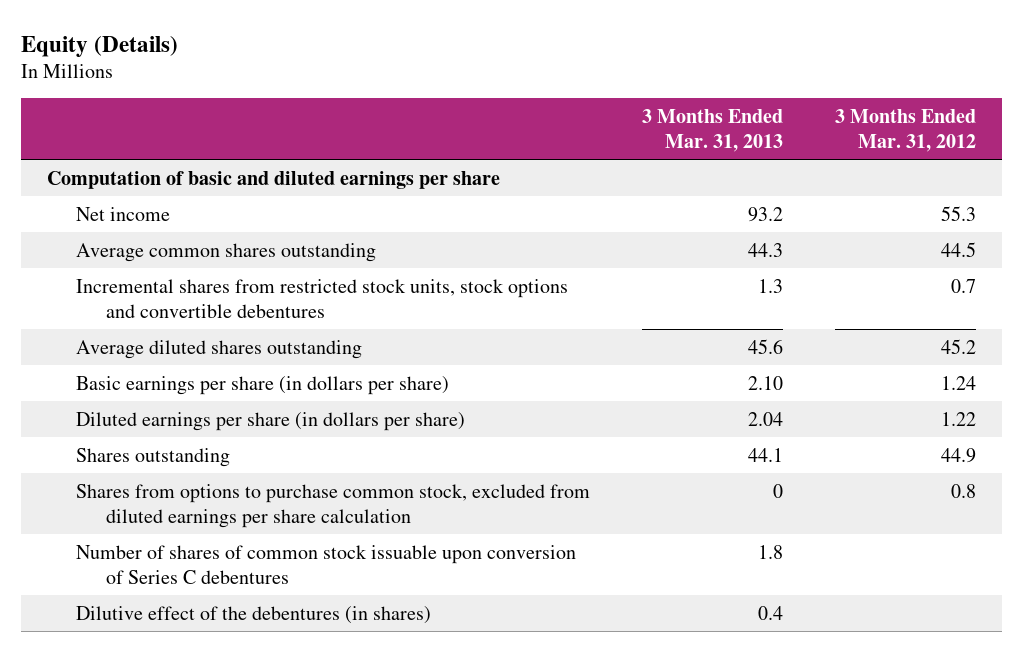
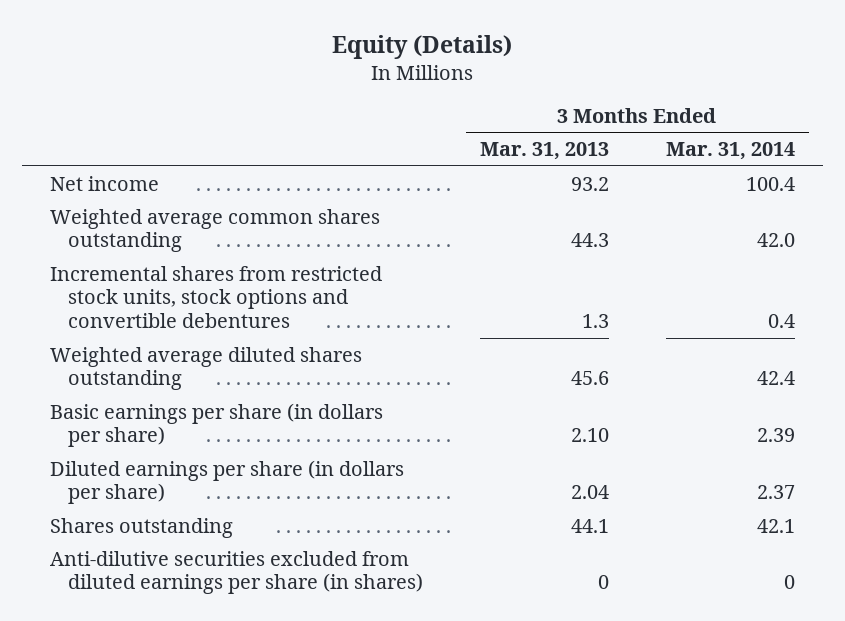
- | 3 Months Ended Mar. 31, 2013 | 3 Months Ended Mar. 31, 2012
+ | 3 Months Ended Mar. 31, 2013 | 3 Months Ended Mar. 31, 2014
- Computation of basic and diluted earnings per share
- Average common shares outstanding | 44.3 | 44.5
+ Weighted average common shares outstanding | 44.3 | 42.0
- Average diluted shares outstanding | 45.6 | 45.2
+ Weighted average diluted shares outstanding | 45.6 | 42.4
- Shares from options to purchase common stock, excluded from diluted earnings per share calculation | 0 | 0.8
- Number of shares of common stock issuable upon conversion of Series C debentures | 1.8 |
- Dilutive effect of the debentures (in shares) | 0.4 |
+ Anti-dilutive securities excluded from diluted earnings per share (in shares) | 0 | 0

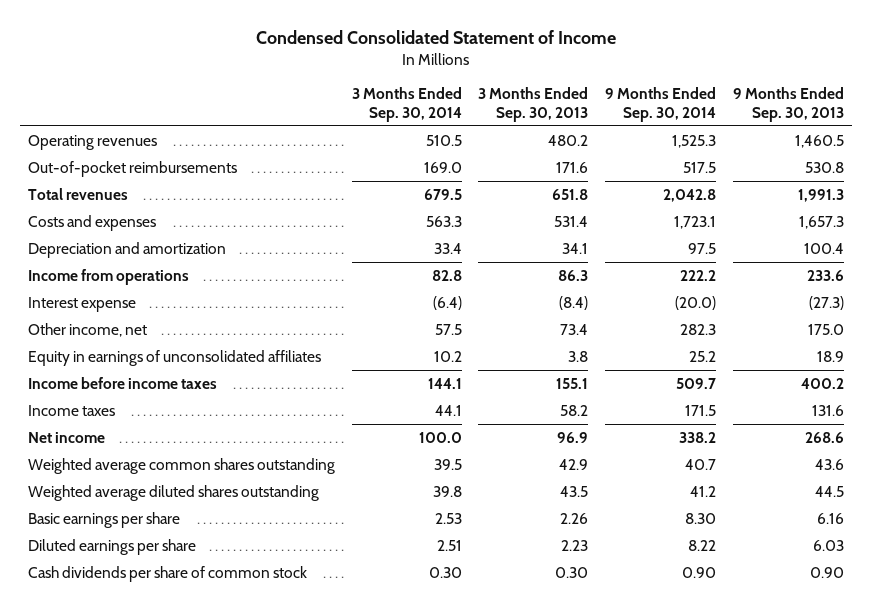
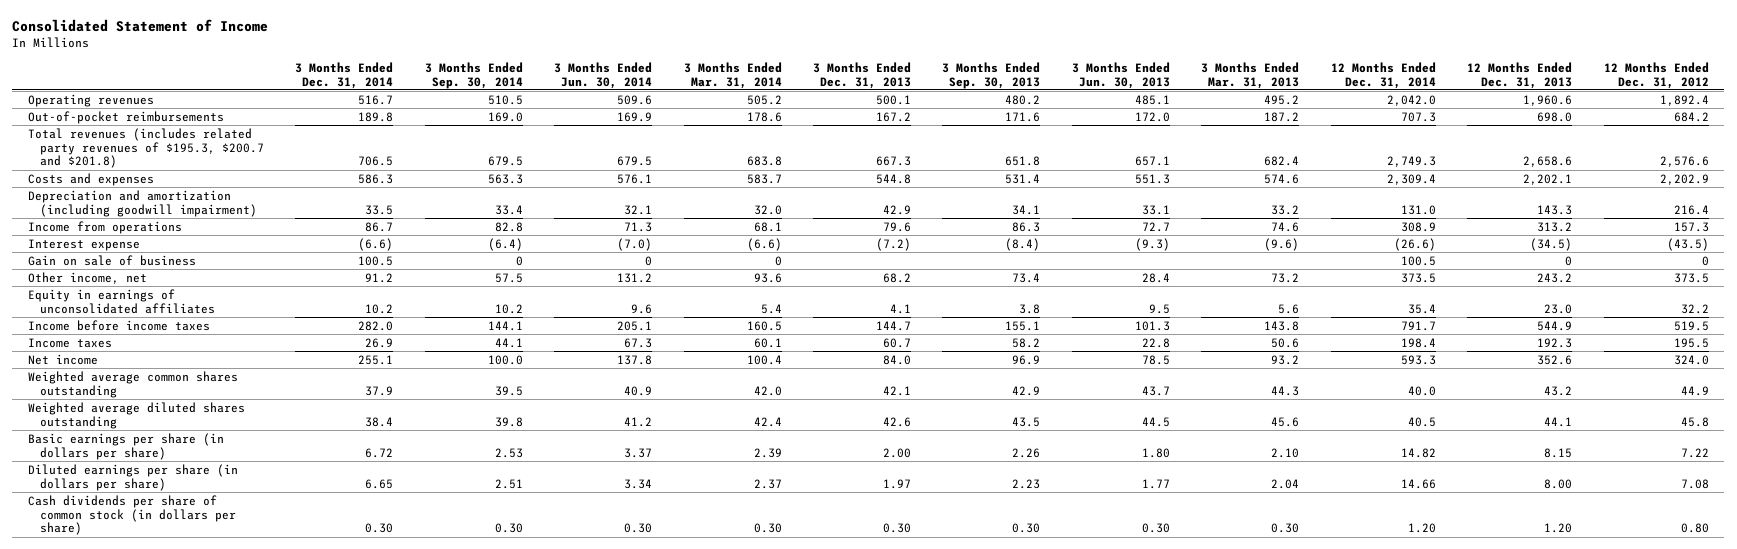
- Condensed Consolidated Statement of Income
+ Consolidated Statement of Income
- | 3 Months Ended Sep. 30, 2014 | 3 Months Ended Sep. 30, 2013 | 9 Months Ended Sep. 30, 2014 | 9 Months Ended Sep. 30, 2013
+ | 3 Months Ended Dec. 31, 2014 | 3 Months Ended Sep. 30, 2014 | 3 Months Ended Jun. 30, 2014 | 3 Months Ended Mar. 31, 2014 | 3 Months Ended Dec. 31, 2013 | 3 Months Ended Sep. 30, 2013 | 3 Months Ended Jun. 30, 2013 | 3 Months Ended Mar. 31, 2013 | 12 Months Ended Dec. 31, 2014 | 12 Months Ended Dec. 31, 2013 | 12 Months Ended Dec. 31, 2012
- Total revenues | 679.5 | 651.8 | 2,042.8 | 1,991.3
+ Total revenues (includes related party revenues of $195.3, $200.7 and $201.8) | 706.5 | 679.5 | 679.5 | 683.8 | 667.3 | 651.8 | 657.1 | 682.4 | 2,749.3 | 2,658.6 | 2,576.6
- Depreciation and amortization | 33.4 | 34.1 | 97.5 | 100.4
+ Depreciation and amortization (including goodwill impairment) | 33.5 | 33.4 | 32.1 | 32.0 | 42.9 | 34.1 | 33.1 | 33.2 | 131.0 | 143.3 | 216.4
+ Gain on sale of business | 100.5 | 0 | 0 | 0 | | | | | 100.5 | 0 | 0
- Basic earnings per share | 2.53 | 2.26 | 8.30 | 6.16
- Diluted earnings per share | 2.51 | 2.23 | 8.22 | 6.03
- Cash dividends per share of common stock | 0.30 | 0.30 | 0.90 | 0.90
+ Basic earnings per share (in dollars per share) | 6.72 | 2.53 | 3.37 | 2.39 | 2.00 | 2.26 | 1.80 | 2.10 | 14.82 | 8.15 | 7.22
+ Diluted earnings per share (in dollars per share) | 6.65 | 2.51 | 3.34 | 2.37 | 1.97 | 2.23 | 1.77 | 2.04 | 14.66 | 8.00 | 7.08
+ Cash dividends per share of common stock (in dollars per share) | 0.30 | 0.30 | 0.30 | 0.30 | 0.30 | 0.30 | 0.30 | 0.30 | 1.20 | 1.20 | 0.80

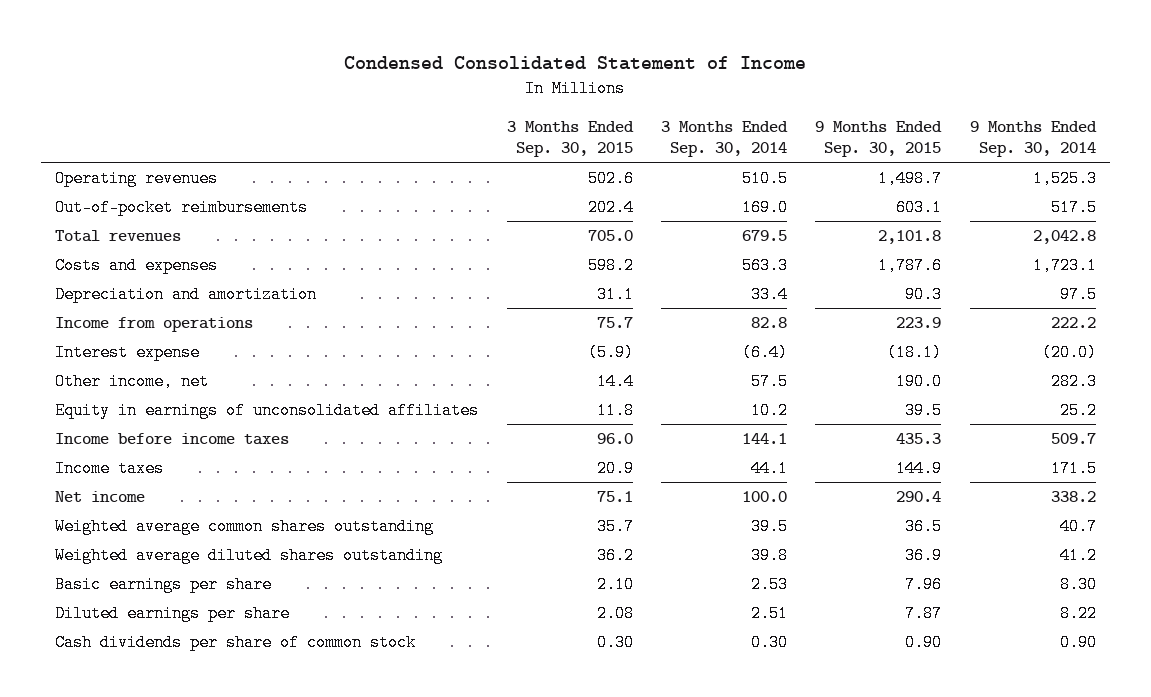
- Consolidated Statement of Income
+ Condensed Consolidated Statement of Income
- | 3 Months Ended Dec. 31, 2014 | 3 Months Ended Sep. 30, 2014 | 3 Months Ended Jun. 30, 2014 | 3 Months Ended Mar. 31, 2014 | 3 Months Ended Dec. 31, 2013 | 3 Months Ended Sep. 30, 2013 | 3 Months Ended Jun. 30, 2013 | 3 Months Ended Mar. 31, 2013 | 12 Months Ended Dec. 31, 2014 | 12 Months Ended Dec. 31, 2013 | 12 Months Ended Dec. 31, 2012
+ | 3 Months Ended Sep. 30, 2015 | 3 Months Ended Sep. 30, 2014 | 9 Months Ended Sep. 30, 2015 | 9 Months Ended Sep. 30, 2014
- Total revenues (includes related party revenues of $195.3, $200.7 and $201.8) | 706.5 | 679.5 | 679.5 | 683.8 | 667.3 | 651.8 | 657.1 | 682.4 | 2,749.3 | 2,658.6 | 2,576.6
+ Total revenues | 705.0 | 679.5 | 2,101.8 | 2,042.8
- Depreciation and amortization (including goodwill impairment) | 33.5 | 33.4 | 32.1 | 32.0 | 42.9 | 34.1 | 33.1 | 33.2 | 131.0 | 143.3 | 216.4
+ Depreciation and amortization | 31.1 | 33.4 | 90.3 | 97.5
- Gain on sale of business | 100.5 | 0 | 0 | 0 | | | | | 100.5 | 0 | 0
- Basic earnings per share (in dollars per share) | 6.72 | 2.53 | 3.37 | 2.39 | 2.00 | 2.26 | 1.80 | 2.10 | 14.82 | 8.15 | 7.22
- Diluted earnings per share (in dollars per share) | 6.65 | 2.51 | 3.34 | 2.37 | 1.97 | 2.23 | 1.77 | 2.04 | 14.66 | 8.00 | 7.08
- Cash dividends per share of common stock (in dollars per share) | 0.30 | 0.30 | 0.30 | 0.30 | 0.30 | 0.30 | 0.30 | 0.30 | 1.20 | 1.20 | 0.80
+ Basic earnings per share | 2.10 | 2.53 | 7.96 | 8.30
+ Diluted earnings per share | 2.08 | 2.51 | 7.87 | 8.22
+ Cash dividends per share of common stock | 0.30 | 0.30 | 0.90 | 0.90

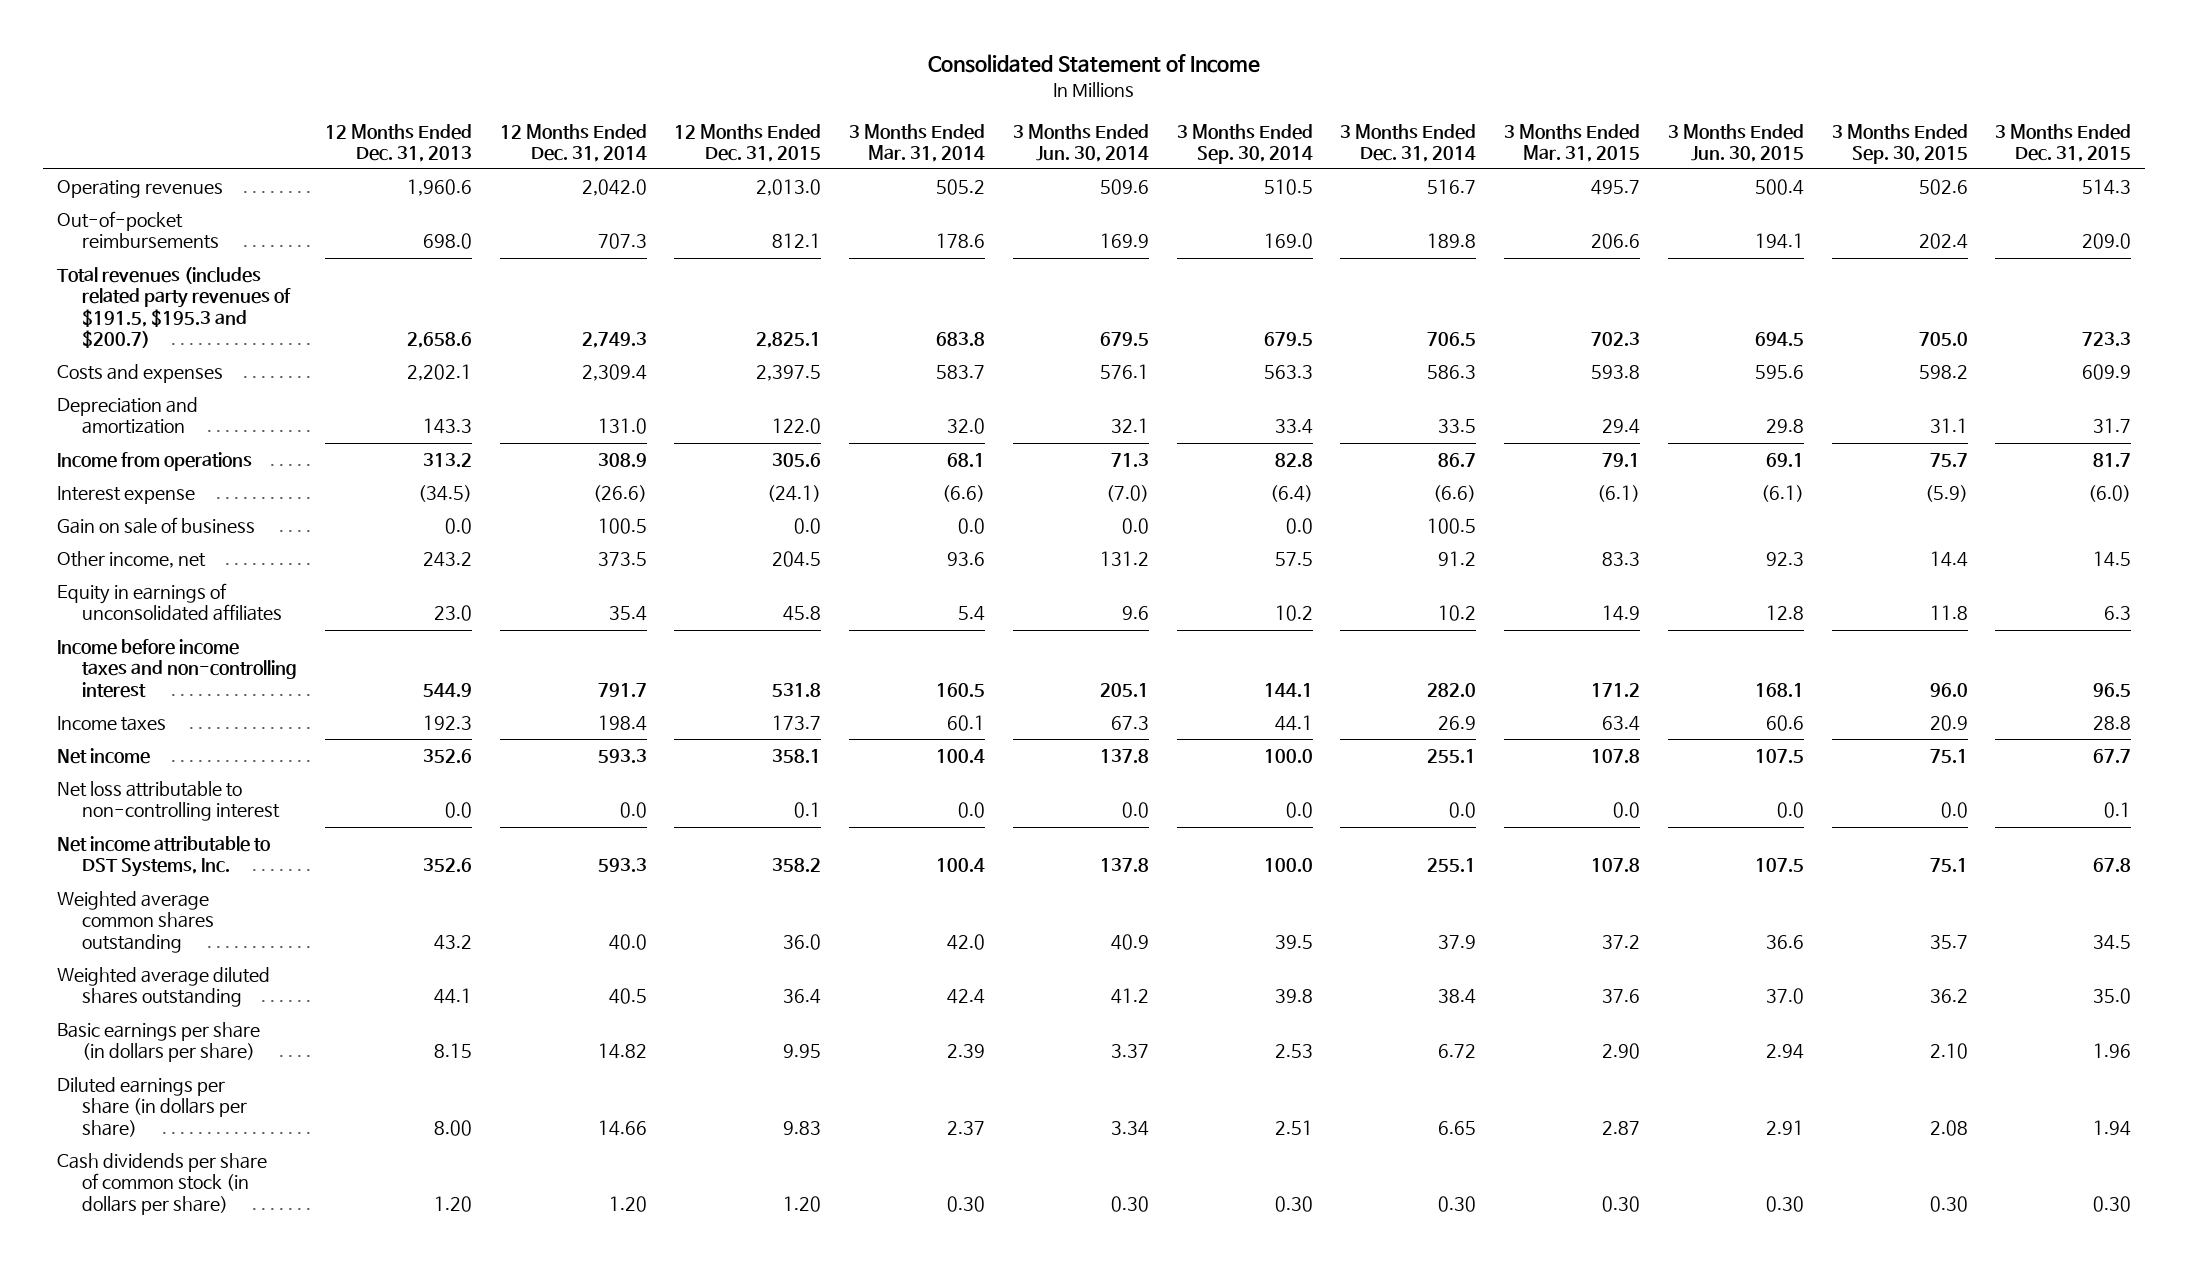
- Condensed Consolidated Statement of Income
+ Consolidated Statement of Income
- | 3 Months Ended Sep. 30, 2015 | 3 Months Ended Sep. 30, 2014 | 9 Months Ended Sep. 30, 2015 | 9 Months Ended Sep. 30, 2014
+ | 12 Months Ended Dec. 31, 2013 | 12 Months Ended Dec. 31, 2014 | 12 Months Ended Dec. 31, 2015 | 3 Months Ended Mar. 31, 2014 | 3 Months Ended Jun. 30, 2014 | 3 Months Ended Sep. 30, 2014 | 3 Months Ended Dec. 31, 2014 | 3 Months Ended Mar. 31, 2015 | 3 Months Ended Jun. 30, 2015 | 3 Months Ended Sep. 30, 2015 | 3 Months Ended Dec. 31, 2015
- Total revenues | 705.0 | 679.5 | 2,101.8 | 2,042.8
+ Total revenues (includes related party revenues of $191.5, $195.3 and $200.7) | 2,658.6 | 2,749.3 | 2,825.1 | 683.8 | 679.5 | 679.5 | 706.5 | 702.3 | 694.5 | 705.0 | 723.3
+ Gain on sale of business | 0.0 | 100.5 | 0.0 | 0.0 | 0.0 | 0.0 | 100.5 | | | |
- Income before income taxes | 96.0 | 144.1 | 435.3 | 509.7
+ Income before income taxes and non-controlling interest | 544.9 | 791.7 | 531.8 | 160.5 | 205.1 | 144.1 | 282.0 | 171.2 | 168.1 | 96.0 | 96.5
+ Net loss attributable to non-controlling interest | 0.0 | 0.0 | 0.1 | 0.0 | 0.0 | 0.0 | 0.0 | 0.0 | 0.0 | 0.0 | 0.1
+ Net income attributable to DST Systems, Inc. | 352.6 | 593.3 | 358.2 | 100.4 | 137.8 | 100.0 | 255.1 | 107.8 | 107.5 | 75.1 | 67.8
- Basic earnings per share | 2.10 | 2.53 | 7.96 | 8.30
- Diluted earnings per share | 2.08 | 2.51 | 7.87 | 8.22
- Cash dividends per share of common stock | 0.30 | 0.30 | 0.90 | 0.90
+ Basic earnings per share (in dollars per share) | 8.15 | 14.82 | 9.95 | 2.39 | 3.37 | 2.53 | 6.72 | 2.90 | 2.94 | 2.10 | 1.96
+ Diluted earnings per share (in dollars per share) | 8.00 | 14.66 | 9.83 | 2.37 | 3.34 | 2.51 | 6.65 | 2.87 | 2.91 | 2.08 | 1.94
+ Cash dividends per share of common stock (in dollars per share) | 1.20 | 1.20 | 1.20 | 0.30 | 0.30 | 0.30 | 0.30 | 0.30 | 0.30 | 0.30 | 0.30

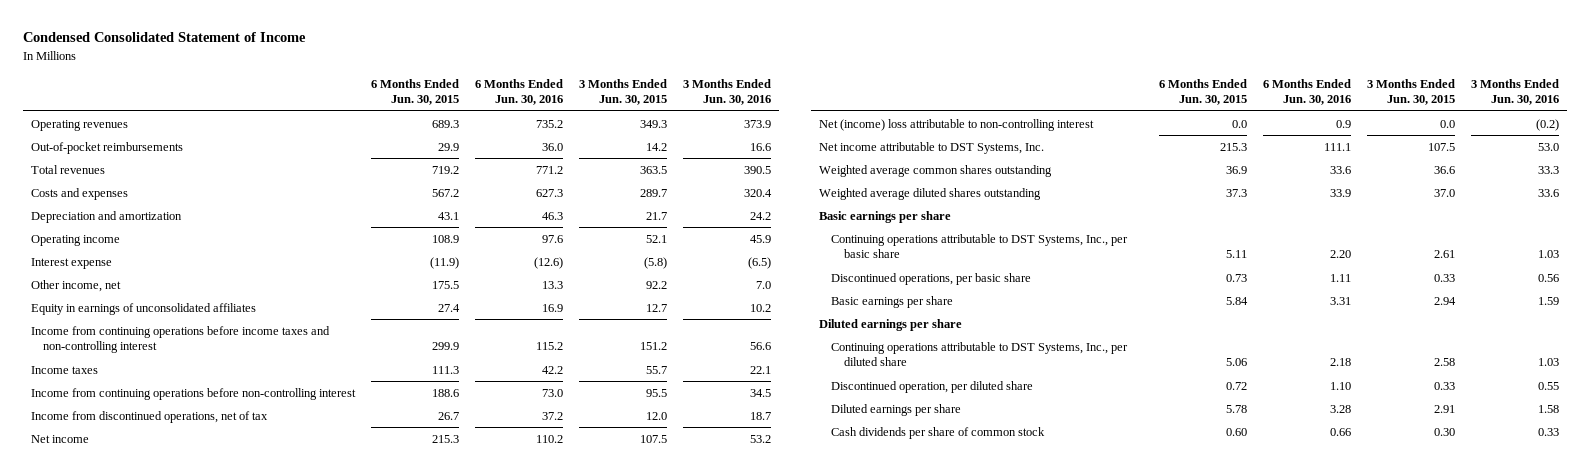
- Consolidated Statement of Income
+ Condensed Consolidated Statement of Income
- | 12 Months Ended Dec. 31, 2013 | 12 Months Ended Dec. 31, 2014 | 12 Months Ended Dec. 31, 2015 | 3 Months Ended Mar. 31, 2014 | 3 Months Ended Jun. 30, 2014 | 3 Months Ended Sep. 30, 2014 | 3 Months Ended Dec. 31, 2014 | 3 Months Ended Mar. 31, 2015 | 3 Months Ended Jun. 30, 2015 | 3 Months Ended Sep. 30, 2015 | 3 Months Ended Dec. 31, 2015
+ | 6 Months Ended Jun. 30, 2015 | 6 Months Ended Jun. 30, 2016 | 3 Months Ended Jun. 30, 2015 | 3 Months Ended Jun. 30, 2016
- Operating revenues | 1,960.6 | 2,042.0 | 2,013.0 | 505.2 | 509.6 | 510.5 | 516.7 | 495.7 | 500.4 | 502.6 | 514.3
- Out-of-pocket reimbursements | 698.0 | 707.3 | 812.1 | 178.6 | 169.9 | 169.0 | 189.8 | 206.6 | 194.1 | 202.4 | 209.0
- Total revenues (includes related party revenues of $191.5, $195.3 and $200.7) | 2,658.6 | 2,749.3 | 2,825.1 | 683.8 | 679.5 | 679.5 | 706.5 | 702.3 | 694.5 | 705.0 | 723.3
- Costs and expenses | 2,202.1 | 2,309.4 | 2,397.5 | 583.7 | 576.1 | 563.3 | 586.3 | 593.8 | 595.6 | 598.2 | 609.9
- Depreciation and amortization | 143.3 | 131.0 | 122.0 | 32.0 | 32.1 | 33.4 | 33.5 | 29.4 | 29.8 | 31.1 | 31.7
- Income from operations | 313.2 | 308.9 | 305.6 | 68.1 | 71.3 | 82.8 | 86.7 | 79.1 | 69.1 | 75.7 | 81.7
- Interest expense | (34.5) | (26.6) | (24.1) | (6.6) | (7.0) | (6.4) | (6.6) | (6.1) | (6.1) | (5.9) | (6.0)
- Gain on sale of business | 0.0 | 100.5 | 0.0 | 0.0 | 0.0 | 0.0 | 100.5 | | | |
- Other income, net | 243.2 | 373.5 | 204.5 | 93.6 | 131.2 | 57.5 | 91.2 | 83.3 | 92.3 | 14.4 | 14.5
- Equity in earnings of unconsolidated affiliates | 23.0 | 35.4 | 45.8 | 5.4 | 9.6 | 10.2 | 10.2 | 14.9 | 12.8 | 11.8 | 6.3
- Income before income taxes and non-controlling interest | 544.9 | 791.7 | 531.8 | 160.5 | 205.1 | 144.1 | 282.0 | 171.2 | 168.1 | 96.0 | 96.5
- Income taxes | 192.3 | 198.4 | 173.7 | 60.1 | 67.3 | 44.1 | 26.9 | 63.4 | 60.6 | 20.9 | 28.8
+ Operating revenues | 689.3 | 735.2 | 349.3 | 373.9
+ Out-of-pocket reimbursements | 29.9 | 36.0 | 14.2 | 16.6
+ Total revenues | 719.2 | 771.2 | 363.5 | 390.5
+ Costs and expenses | 567.2 | 627.3 | 289.7 | 320.4
+ Depreciation and amortization | 43.1 | 46.3 | 21.7 | 24.2
+ Operating income | 108.9 | 97.6 | 52.1 | 45.9
+ Interest expense | (11.9) | (12.6) | (5.8) | (6.5)
+ Other income, net | 175.5 | 13.3 | 92.2 | 7.0
+ Equity in earnings of unconsolidated affiliates | 27.4 | 16.9 | 12.7 | 10.2
+ Income from continuing operations before income taxes and non-controlling interest | 299.9 | 115.2 | 151.2 | 56.6
+ Income taxes | 111.3 | 42.2 | 55.7 | 22.1
+ Income from continuing operations before non-controlling interest | 188.6 | 73.0 | 95.5 | 34.5
+ Income from discontinued operations, net of tax | 26.7 | 37.2 | 12.0 | 18.7
- Net loss attributable to non-controlling interest | 0.0 | 0.0 | 0.1 | 0.0 | 0.0 | 0.0 | 0.0 | 0.0 | 0.0 | 0.0 | 0.1
+ Net (income) loss attributable to non-controlling interest | 0.0 | 0.9 | 0.0 | (0.2)
- Basic earnings per share (in dollars per share) | 8.15 | 14.82 | 9.95 | 2.39 | 3.37 | 2.53 | 6.72 | 2.90 | 2.94 | 2.10 | 1.96
- Diluted earnings per share (in dollars per share) | 8.00 | 14.66 | 9.83 | 2.37 | 3.34 | 2.51 | 6.65 | 2.87 | 2.91 | 2.08 | 1.94
- Cash dividends per share of common stock (in dollars per share) | 1.20 | 1.20 | 1.20 | 0.30 | 0.30 | 0.30 | 0.30 | 0.30 | 0.30 | 0.30 | 0.30
+ Basic earnings per share
+ Continuing operations attributable to DST Systems, Inc., per basic share | 5.11 | 2.20 | 2.61 | 1.03
+ Discontinued operations, per basic share | 0.73 | 1.11 | 0.33 | 0.56
+ Basic earnings per share | 5.84 | 3.31 | 2.94 | 1.59
+ Diluted earnings per share
+ Continuing operations attributable to DST Systems, Inc., per diluted share | 5.06 | 2.18 | 2.58 | 1.03
+ Discontinued operation, per diluted share | 0.72 | 1.10 | 0.33 | 0.55
+ Diluted earnings per share | 5.78 | 3.28 | 2.91 | 1.58
+ Cash dividends per share of common stock | 0.60 | 0.66 | 0.30 | 0.33

